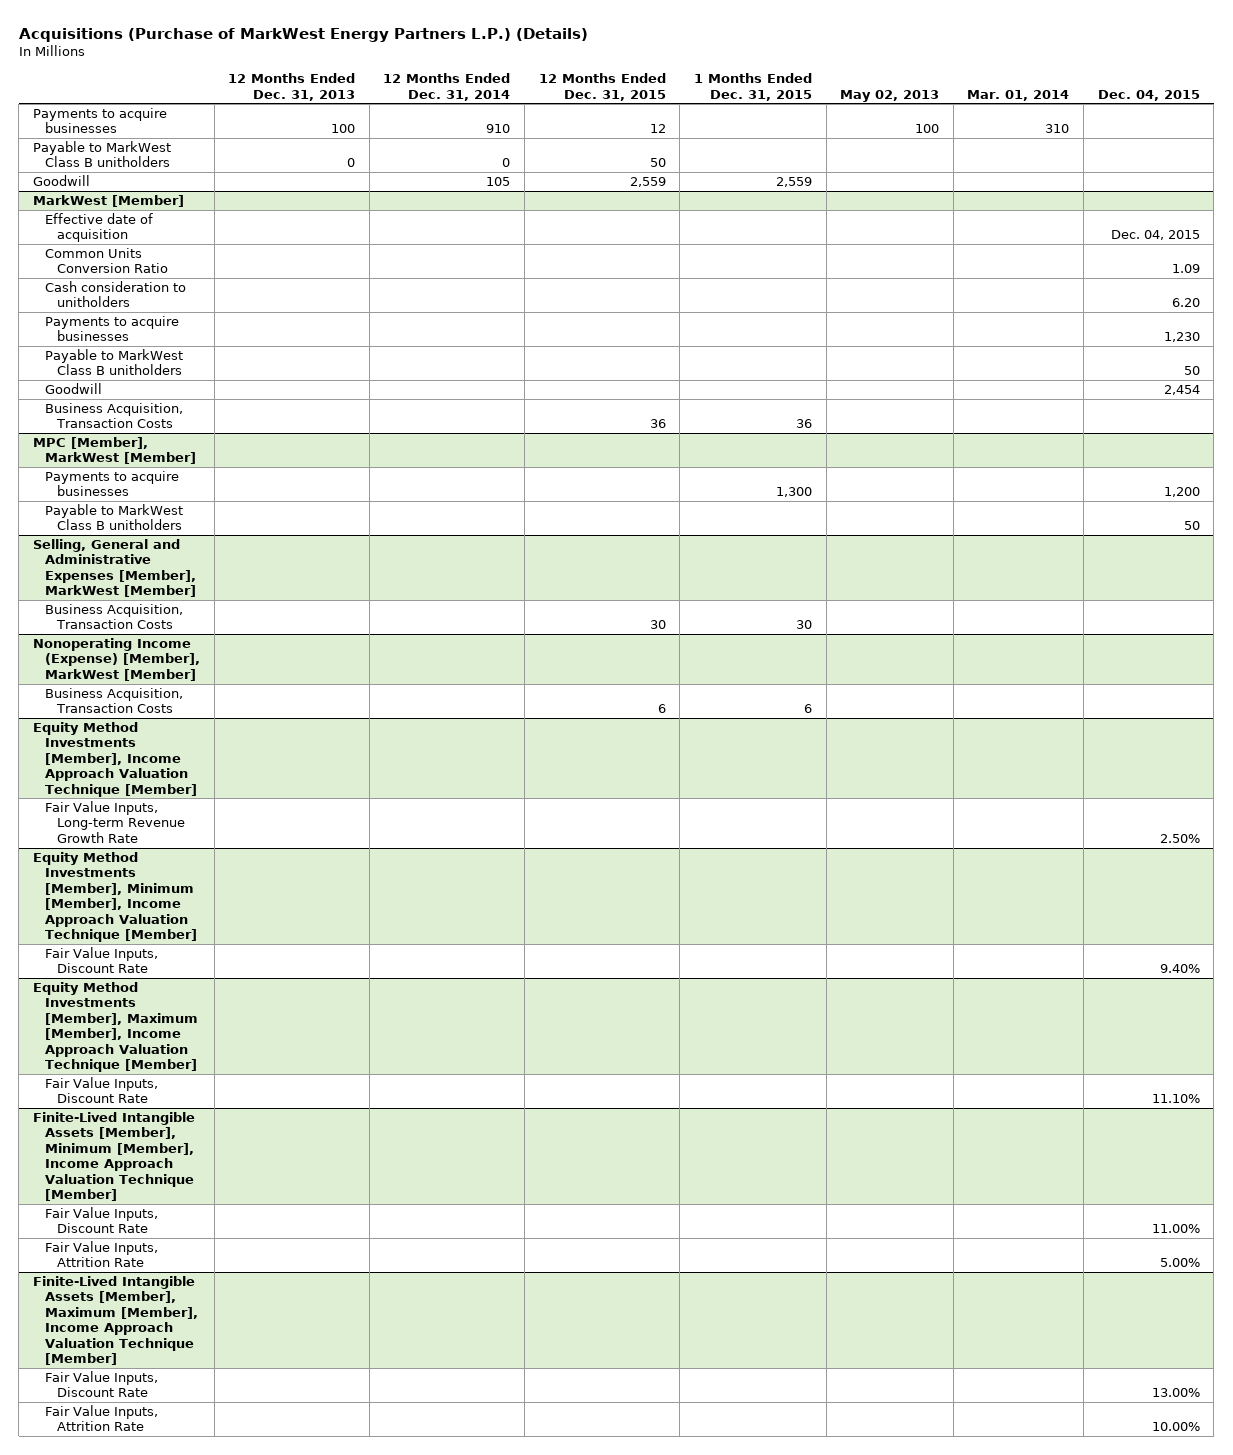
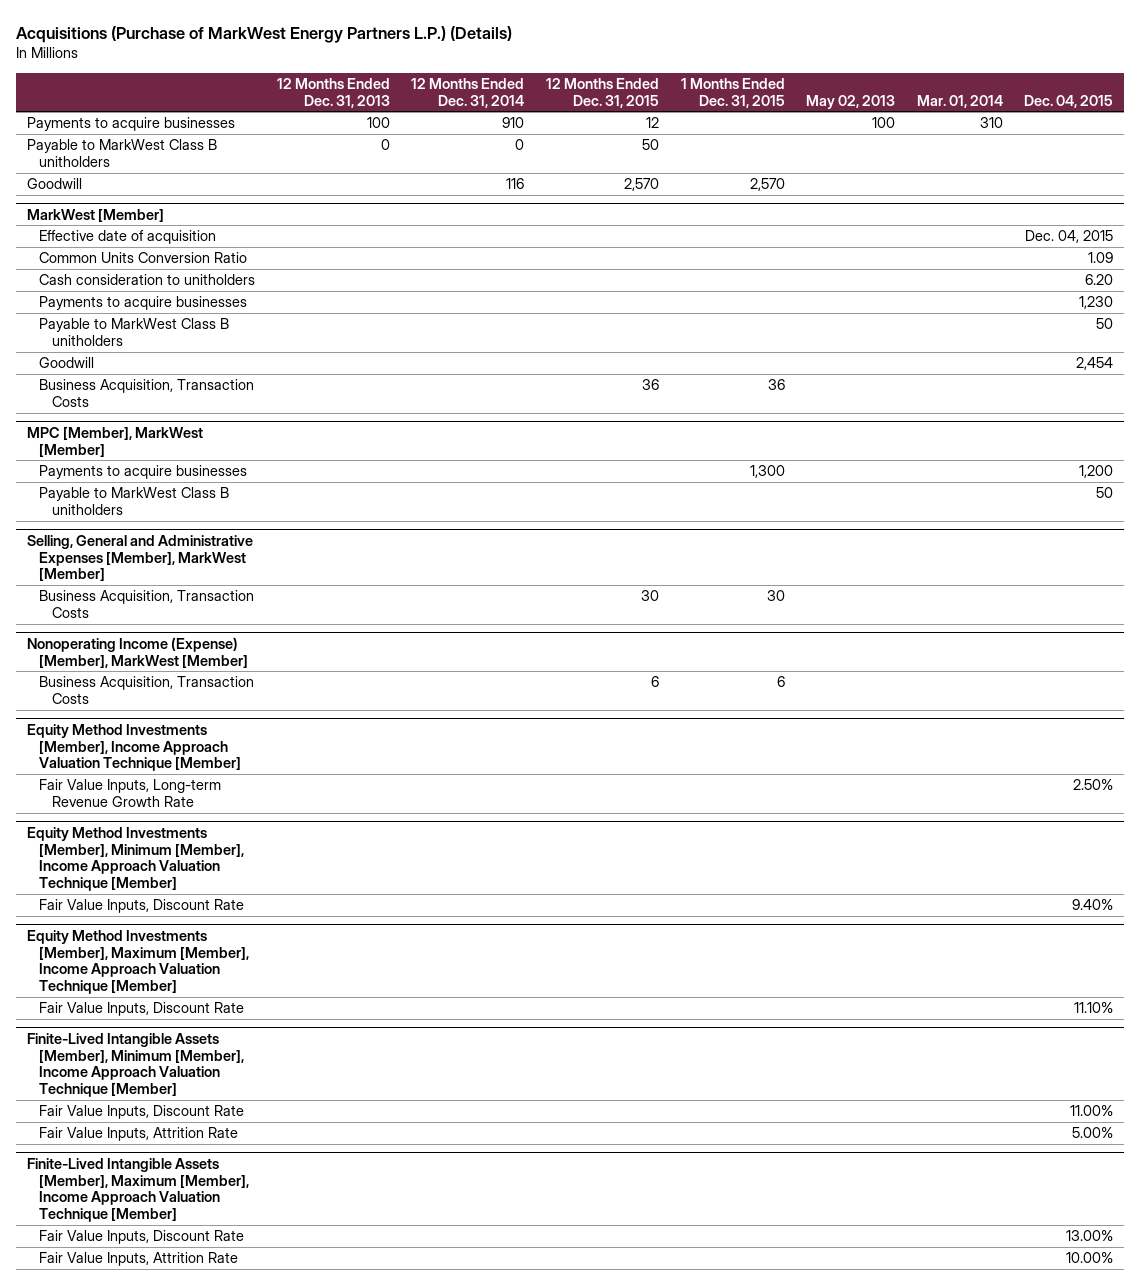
- Goodwill | | 105 | 2,559 | 2,559 | | |
+ Goodwill | | 116 | 2,570 | 2,570 | | |

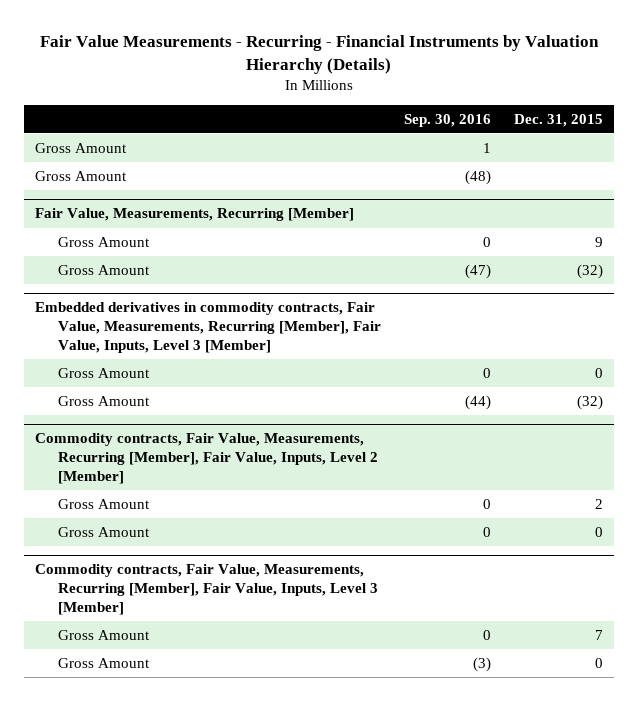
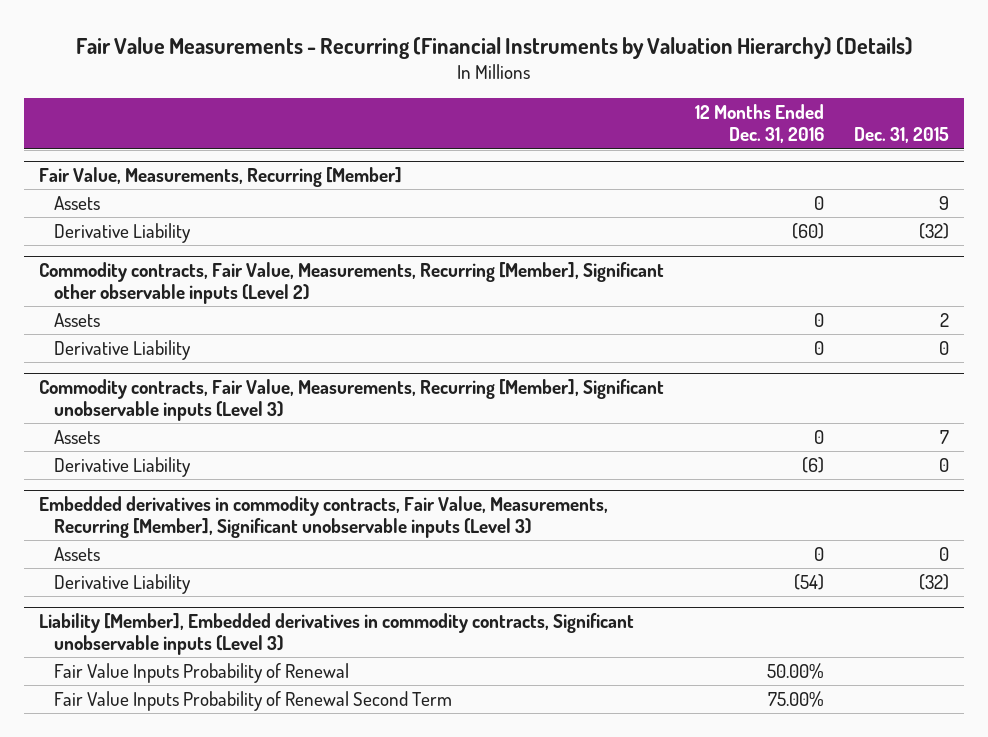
- Fair Value Measurements - Recurring - Financial Instruments by Valuation Hierarchy (Details)
+ Fair Value Measurements - Recurring (Financial Instruments by Valuation Hierarchy) (Details)
- | Sep. 30, 2016 | Dec. 31, 2015
+ | 12 Months Ended Dec. 31, 2016 | Dec. 31, 2015
- Gross Amount | 1 |
- Gross Amount | (48) |
@ Fair Value, Measurements, Recurring [Member]
- Gross Amount | 0 | 9
- Gross Amount | (47) | (32)
- Embedded derivatives in commodity contracts, Fair Value, Measurements, Recurring [Member], Fair Value, Inputs, Level 3 [Member]
- Gross Amount | 0 | 0
- Gross Amount | (44) | (32)
- Commodity contracts, Fair Value, Measurements, Recurring [Member], Fair Value, Inputs, Level 2 [Member]
- Gross Amount | 0 | 2
- Gross Amount | 0 | 0
- Commodity contracts, Fair Value, Measurements, Recurring [Member], Fair Value, Inputs, Level 3 [Member]
- Gross Amount | 0 | 7
- Gross Amount | (3) | 0
@ Fair Value, Measurements, Recurring [Member]
+ Assets | 0 | 9
+ Derivative Liability | (60) | (32)
+ Commodity contracts, Fair Value, Measurements, Recurring [Member], Significant other observable inputs (Level 2)
+ Assets | 0 | 2
+ Derivative Liability | 0 | 0
+ Commodity contracts, Fair Value, Measurements, Recurring [Member], Significant unobservable inputs (Level 3)
+ Assets | 0 | 7
+ Derivative Liability | (6) | 0
+ Embedded derivatives in commodity contracts, Fair Value, Measurements, Recurring [Member], Significant unobservable inputs (Level 3)
+ Assets | 0 | 0
+ Derivative Liability | (54) | (32)
+ Liability [Member], Embedded derivatives in commodity contracts, Significant unobservable inputs (Level 3)
+ Fair Value Inputs Probability of Renewal | 50.00% |
+ Fair Value Inputs Probability of Renewal Second Term | 75.00% |

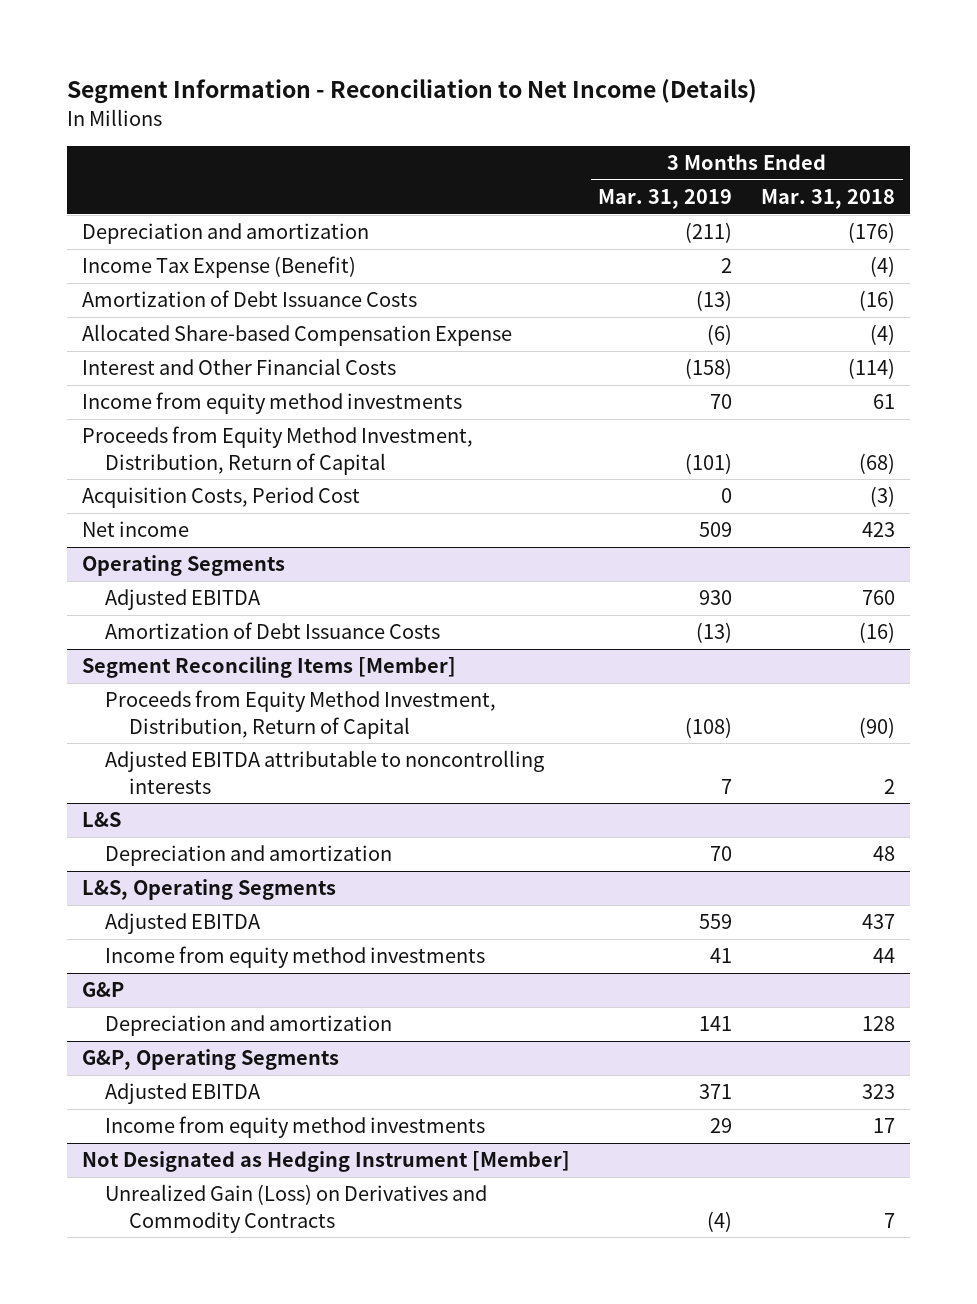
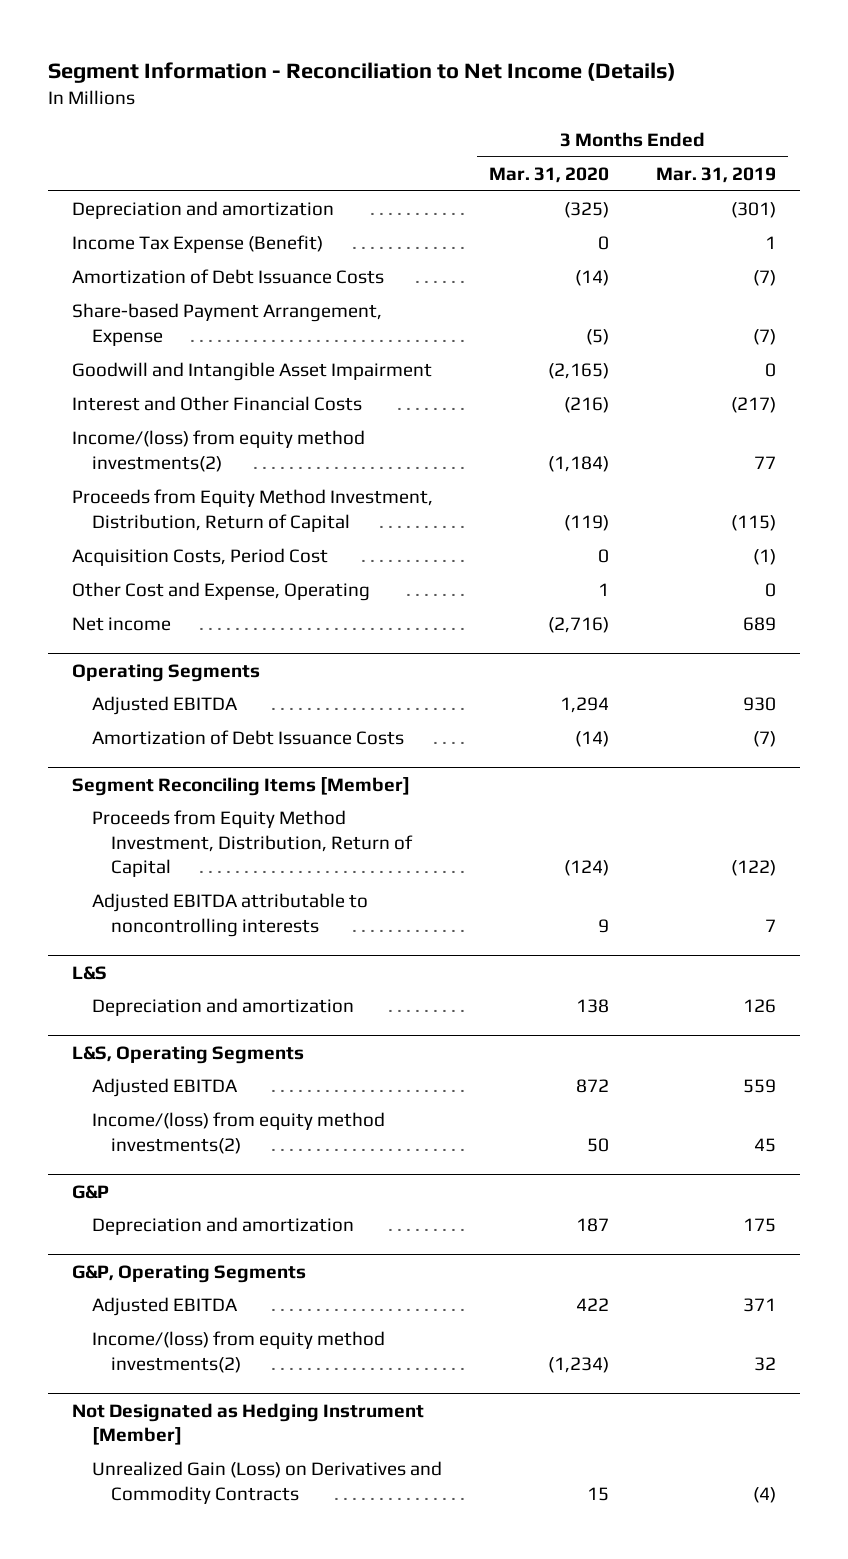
- | 3 Months Ended Mar. 31, 2019 | 3 Months Ended Mar. 31, 2018
+ | 3 Months Ended Mar. 31, 2020 | 3 Months Ended Mar. 31, 2019
- Depreciation and amortization | (211) | (176)
- Income Tax Expense (Benefit) | 2 | (4)
- Amortization of Debt Issuance Costs | (13) | (16)
- Allocated Share-based Compensation Expense | (6) | (4)
- Interest and Other Financial Costs | (158) | (114)
- Income from equity method investments | 70 | 61
- Proceeds from Equity Method Investment, Distribution, Return of Capital | (101) | (68)
- Acquisition Costs, Period Cost | 0 | (3)
- Net income | 509 | 423
+ Depreciation and amortization | (325) | (301)
+ Income Tax Expense (Benefit) | 0 | 1
+ Amortization of Debt Issuance Costs | (14) | (7)
+ Share-based Payment Arrangement, Expense | (5) | (7)
+ Goodwill and Intangible Asset Impairment | (2,165) | 0
+ Interest and Other Financial Costs | (216) | (217)
+ Income/(loss) from equity method investments(2) | (1,184) | 77
+ Proceeds from Equity Method Investment, Distribution, Return of Capital | (119) | (115)
+ Acquisition Costs, Period Cost | 0 | (1)
+ Other Cost and Expense, Operating | 1 | 0
+ Net income | (2,716) | 689
@ Operating Segments
- Amortization of Debt Issuance Costs | (13) | (16)
+ Amortization of Debt Issuance Costs | (14) | (7)
@ Segment Reconciling Items [Member]
- Proceeds from Equity Method Investment, Distribution, Return of Capital | (108) | (90)
+ Proceeds from Equity Method Investment, Distribution, Return of Capital | (124) | (122)
@ L&S
- Depreciation and amortization | 70 | 48
+ Depreciation and amortization | 138 | 126
@ L&S, Operating Segments
- Income from equity method investments | 41 | 44
+ Income/(loss) from equity method investments(2) | 50 | 45
@ G&P
- Depreciation and amortization | 141 | 128
+ Depreciation and amortization | 187 | 175
@ G&P, Operating Segments
- Income from equity method investments | 29 | 17
+ Income/(loss) from equity method investments(2) | (1,234) | 32

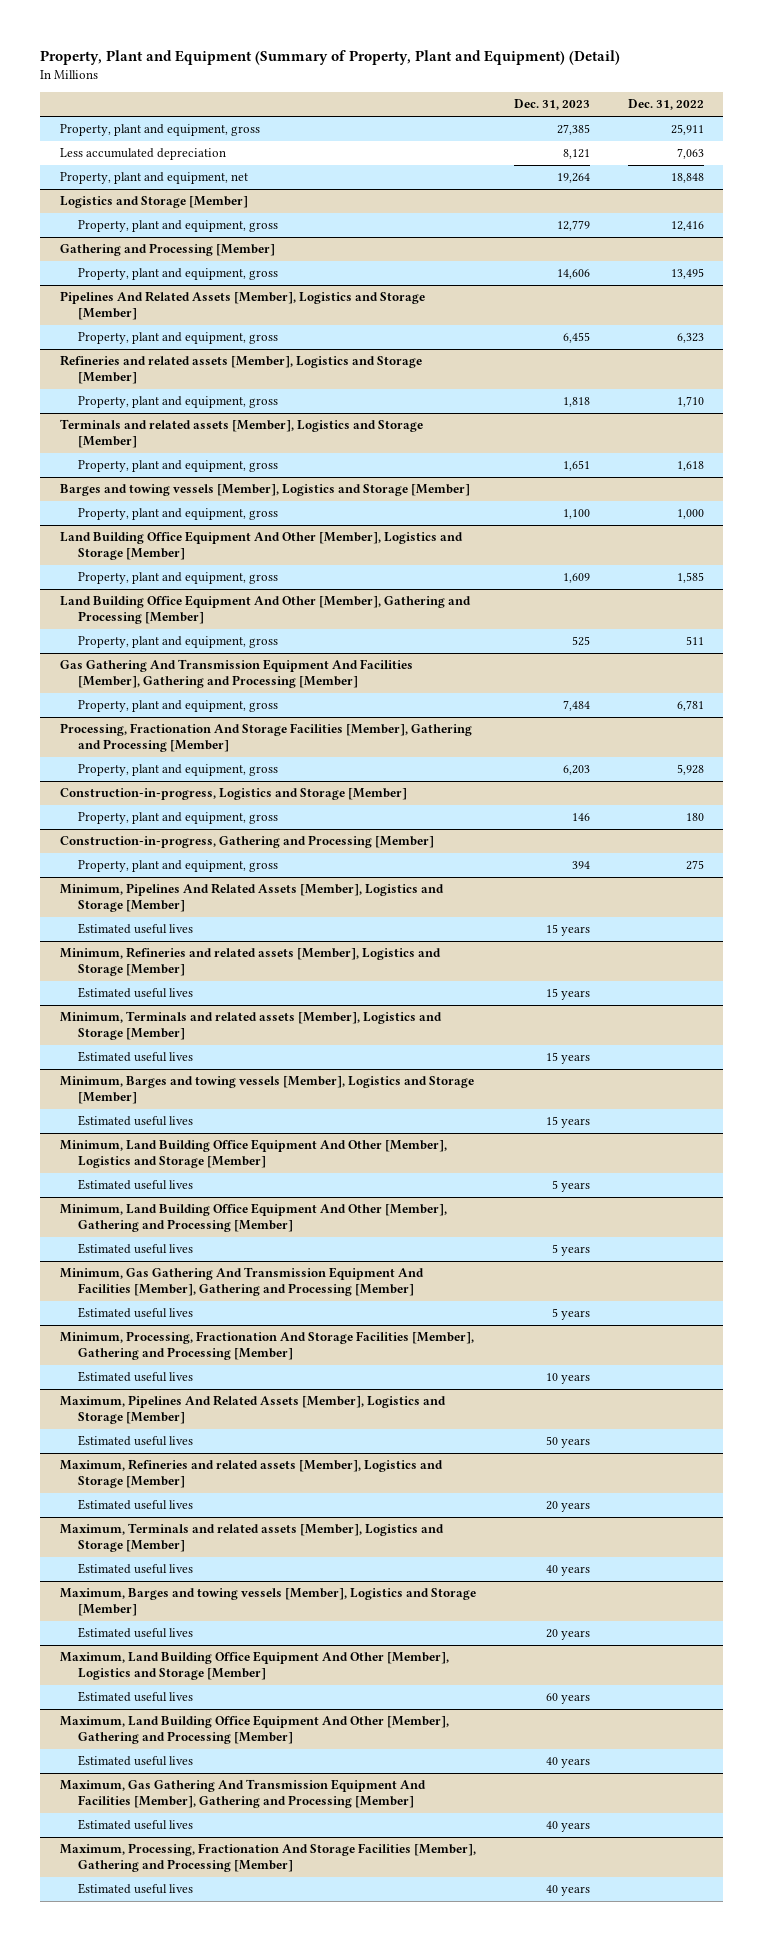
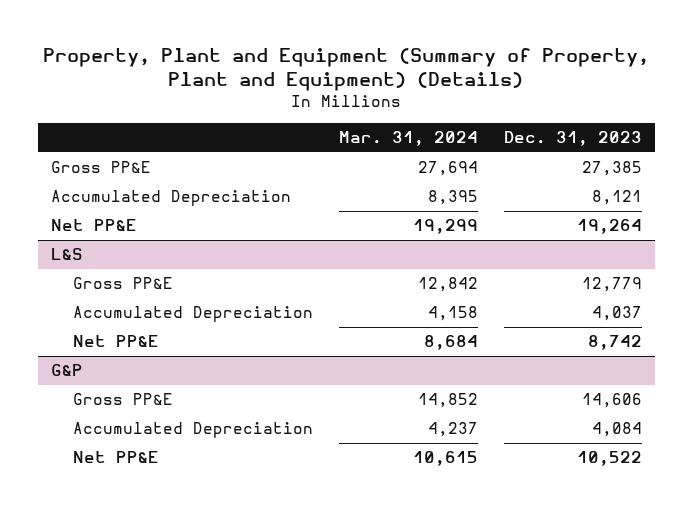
- Property, Plant and Equipment (Summary of Property, Plant and Equipment) (Detail)
+ Property, Plant and Equipment (Summary of Property, Plant and Equipment) (Details)
- | Dec. 31, 2023 | Dec. 31, 2022
+ | Mar. 31, 2024 | Dec. 31, 2023
- Property, plant and equipment, gross | 27,385 | 25,911
- Less accumulated depreciation | 8,121 | 7,063
- Property, plant and equipment, net | 19,264 | 18,848
- Logistics and Storage [Member]
- Property, plant and equipment, gross | 12,779 | 12,416
- Gathering and Processing [Member]
- Property, plant and equipment, gross | 14,606 | 13,495
- Pipelines And Related Assets [Member], Logistics and Storage [Member]
- Property, plant and equipment, gross | 6,455 | 6,323
- Refineries and related assets [Member], Logistics and Storage [Member]
- Property, plant and equipment, gross | 1,818 | 1,710
- Terminals and related assets [Member], Logistics and Storage [Member]
- Property, plant and equipment, gross | 1,651 | 1,618
- Barges and towing vessels [Member], Logistics and Storage [Member]
- Property, plant and equipment, gross | 1,100 | 1,000
- Land Building Office Equipment And Other [Member], Logistics and Storage [Member]
- Property, plant and equipment, gross | 1,609 | 1,585
- Land Building Office Equipment And Other [Member], Gathering and Processing [Member]
- Property, plant and equipment, gross | 525 | 511
- Gas Gathering And Transmission Equipment And Facilities [Member], Gathering and Processing [Member]
- Property, plant and equipment, gross | 7,484 | 6,781
- Processing, Fractionation And Storage Facilities [Member], Gathering and Processing [Member]
- Property, plant and equipment, gross | 6,203 | 5,928
- Construction-in-progress, Logistics and Storage [Member]
- Property, plant and equipment, gross | 146 | 180
- Construction-in-progress, Gathering and Processing [Member]
- Property, plant and equipment, gross | 394 | 275
- Minimum, Pipelines And Related Assets [Member], Logistics and Storage [Member]
- Estimated useful lives | 15 years |
- Minimum, Refineries and related assets [Member], Logistics and Storage [Member]
- Estimated useful lives | 15 years |
- Minimum, Terminals and related assets [Member], Logistics and Storage [Member]
- Estimated useful lives | 15 years |
- Minimum, Barges and towing vessels [Member], Logistics and Storage [Member]
- Estimated useful lives | 15 years |
- Minimum, Land Building Office Equipment And Other [Member], Logistics and Storage [Member]
- Estimated useful lives | 5 years |
- Minimum, Land Building Office Equipment And Other [Member], Gathering and Processing [Member]
- Estimated useful lives | 5 years |
- Minimum, Gas Gathering And Transmission Equipment And Facilities [Member], Gathering and Processing [Member]
- Estimated useful lives | 5 years |
- Minimum, Processing, Fractionation And Storage Facilities [Member], Gathering and Processing [Member]
- Estimated useful lives | 10 years |
- Maximum, Pipelines And Related Assets [Member], Logistics and Storage [Member]
- Estimated useful lives | 50 years |
- Maximum, Refineries and related assets [Member], Logistics and Storage [Member]
- Estimated useful lives | 20 years |
- Maximum, Terminals and related assets [Member], Logistics and Storage [Member]
- Estimated useful lives | 40 years |
- Maximum, Barges and towing vessels [Member], Logistics and Storage [Member]
- Estimated useful lives | 20 years |
- Maximum, Land Building Office Equipment And Other [Member], Logistics and Storage [Member]
- Estimated useful lives | 60 years |
- Maximum, Land Building Office Equipment And Other [Member], Gathering and Processing [Member]
- Estimated useful lives | 40 years |
- Maximum, Gas Gathering And Transmission Equipment And Facilities [Member], Gathering and Processing [Member]
- Estimated useful lives | 40 years |
- Maximum, Processing, Fractionation And Storage Facilities [Member], Gathering and Processing [Member]
- Estimated useful lives | 40 years |
+ Gross PP&E | 27,694 | 27,385
+ Accumulated Depreciation | 8,395 | 8,121
+ Net PP&E | 19,299 | 19,264
+ L&S
+ Gross PP&E | 12,842 | 12,779
+ Accumulated Depreciation | 4,158 | 4,037
+ Net PP&E | 8,684 | 8,742
+ G&P
+ Gross PP&E | 14,852 | 14,606
+ Accumulated Depreciation | 4,237 | 4,084
+ Net PP&E | 10,615 | 10,522

